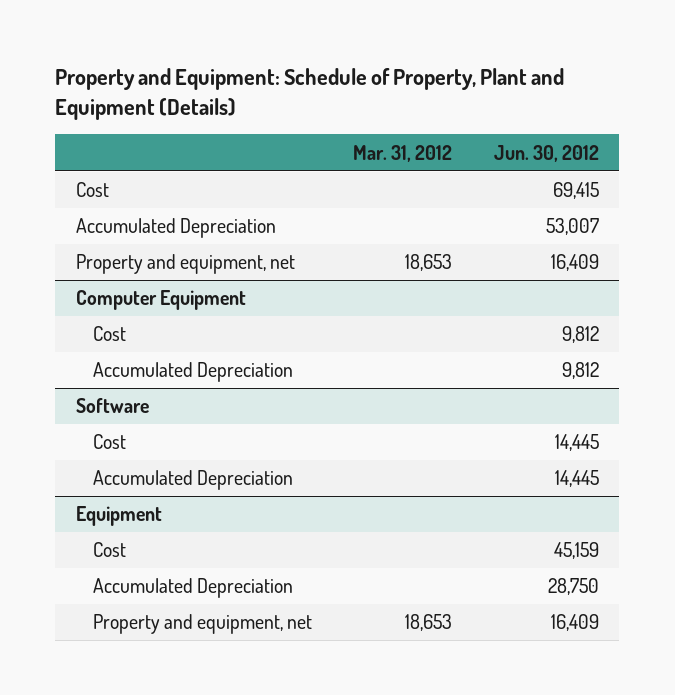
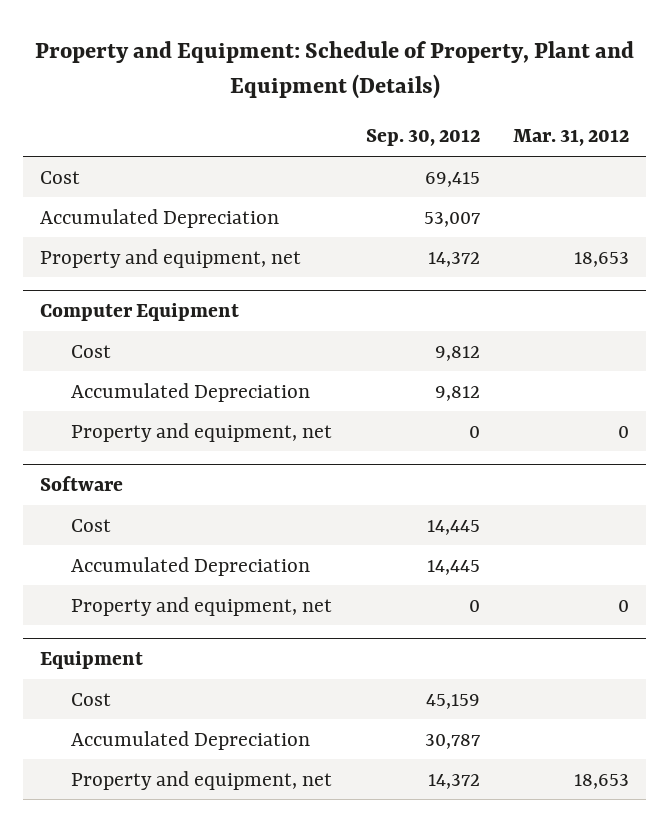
- | Mar. 31, 2012 | Jun. 30, 2012
+ | Sep. 30, 2012 | Mar. 31, 2012
@ Computer Equipment
+ Property and equipment, net | 0 | 0
@ Software
+ Property and equipment, net | 0 | 0

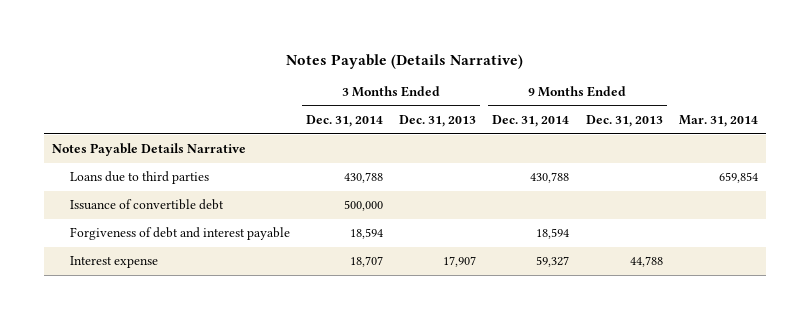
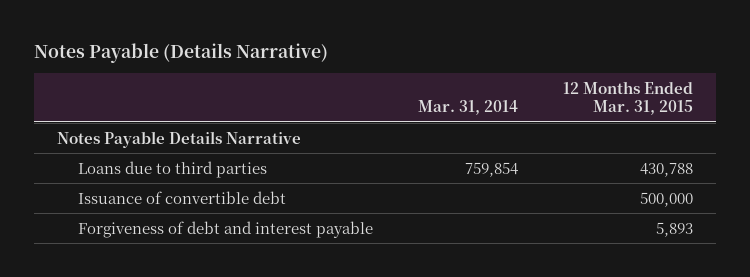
- | 3 Months Ended Dec. 31, 2014 | 3 Months Ended Dec. 31, 2013 | 9 Months Ended Dec. 31, 2014 | 9 Months Ended Dec. 31, 2013 | Mar. 31, 2014
+ | Mar. 31, 2014 | 12 Months Ended Mar. 31, 2015
- Loans due to third parties | 430,788 | | 430,788 | | 659,854
+ Loans due to third parties | 759,854 | 430,788
- Interest expense | 18,707 | 17,907 | 59,327 | 44,788 |

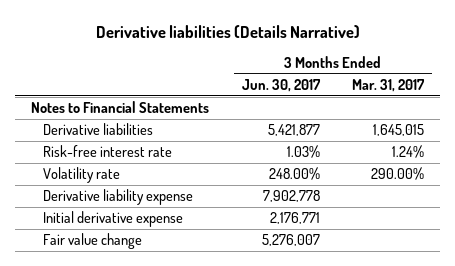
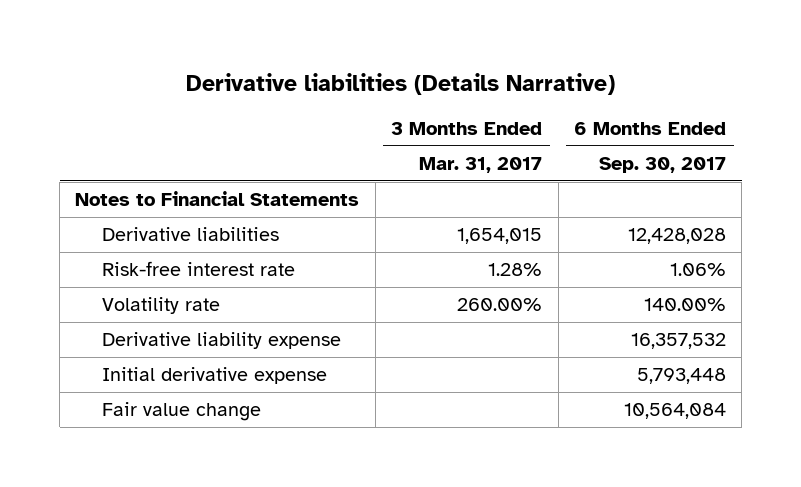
- | 3 Months Ended Jun. 30, 2017 | 3 Months Ended Mar. 31, 2017
+ | 3 Months Ended Mar. 31, 2017 | 6 Months Ended Sep. 30, 2017
- Derivative liabilities | 5,421,877 | 1,645,015
- Risk-free interest rate | 1.03% | 1.24%
- Volatility rate | 248.00% | 290.00%
+ Derivative liabilities | 1,654,015 | 12,428,028
+ Risk-free interest rate | 1.28% | 1.06%
+ Volatility rate | 260.00% | 140.00%

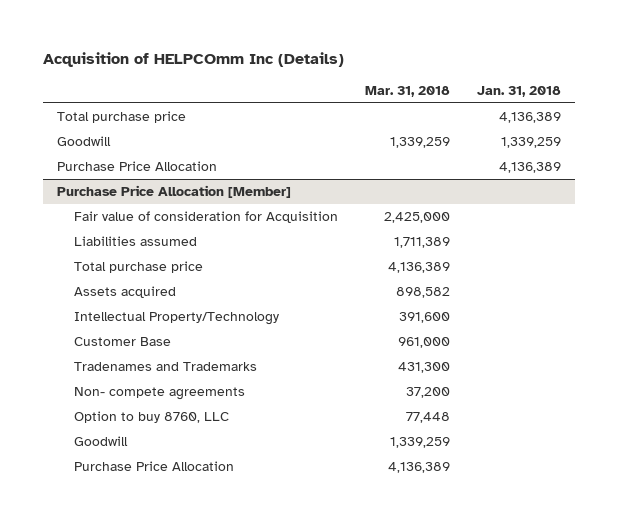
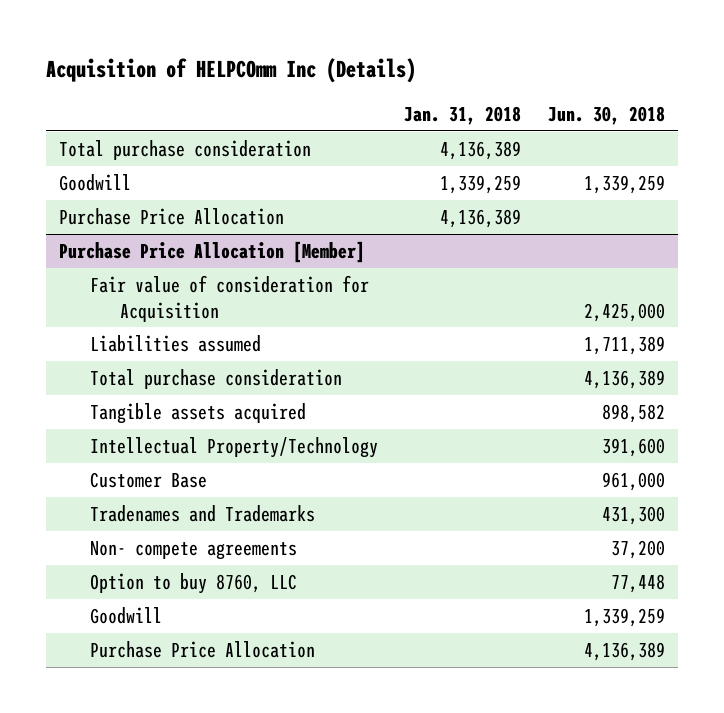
- | Mar. 31, 2018 | Jan. 31, 2018
+ | Jan. 31, 2018 | Jun. 30, 2018
- Total purchase price | | 4,136,389
+ Total purchase consideration | 4,136,389 |
@ Purchase Price Allocation [Member]
- Total purchase price | 4,136,389 |
- Assets acquired | 898,582 |
+ Total purchase consideration | | 4,136,389
+ Tangible assets acquired | | 898,582

